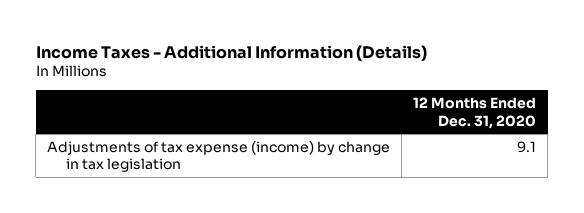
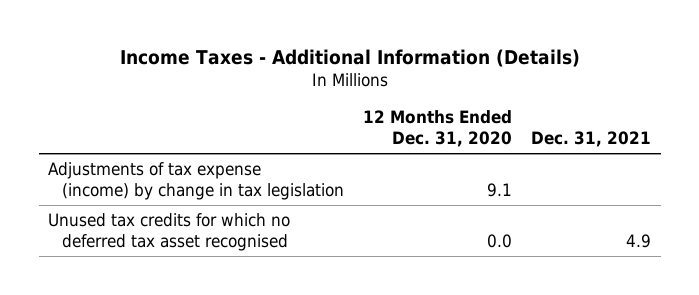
- | 12 Months Ended Dec. 31, 2020
+ | 12 Months Ended Dec. 31, 2020 | Dec. 31, 2021
+ Unused tax credits for which no deferred tax asset recognised | 0.0 | 4.9

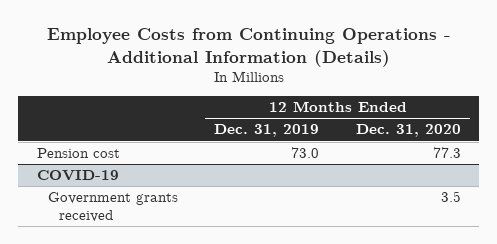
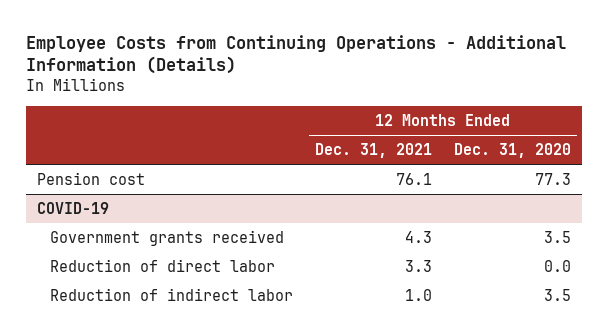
- | 12 Months Ended Dec. 31, 2019 | 12 Months Ended Dec. 31, 2020
+ | 12 Months Ended Dec. 31, 2021 | 12 Months Ended Dec. 31, 2020
@ COVID-19
+ Reduction of direct labor | 3.3 | 0.0
+ Reduction of indirect labor | 1.0 | 3.5

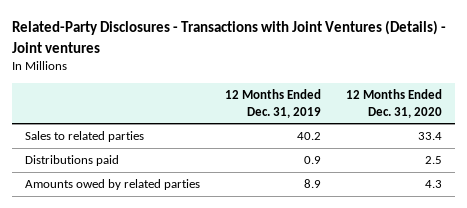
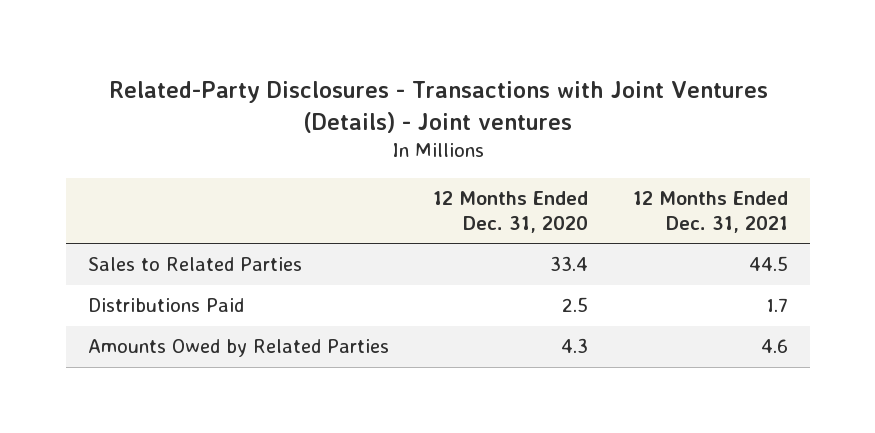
- | 12 Months Ended Dec. 31, 2019 | 12 Months Ended Dec. 31, 2020
+ | 12 Months Ended Dec. 31, 2020 | 12 Months Ended Dec. 31, 2021
- Sales to related parties | 40.2 | 33.4
- Distributions paid | 0.9 | 2.5
- Amounts owed by related parties | 8.9 | 4.3
+ Sales to Related Parties | 33.4 | 44.5
+ Distributions Paid | 2.5 | 1.7
+ Amounts Owed by Related Parties | 4.3 | 4.6

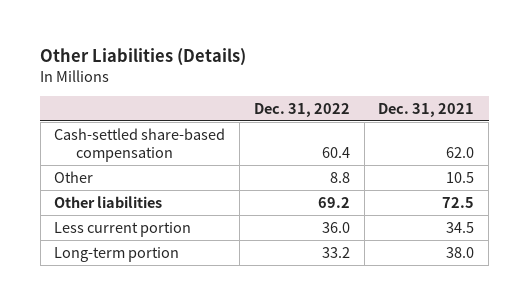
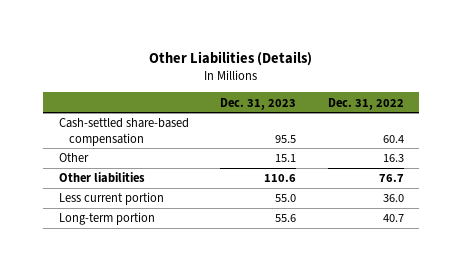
- | Dec. 31, 2022 | Dec. 31, 2021
+ | Dec. 31, 2023 | Dec. 31, 2022
- Other | 8.8 | 10.5
- Other liabilities | 69.2 | 72.5
+ Other | 15.1 | 16.3
+ Other liabilities | 110.6 | 76.7
- Long-term portion | 33.2 | 38.0
+ Long-term portion | 55.6 | 40.7

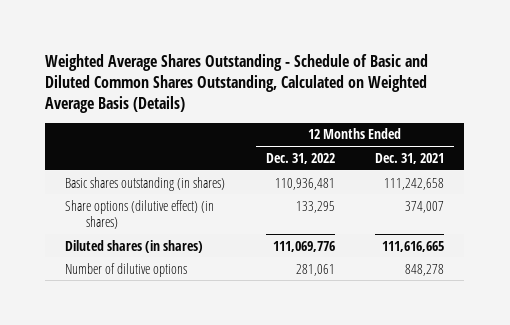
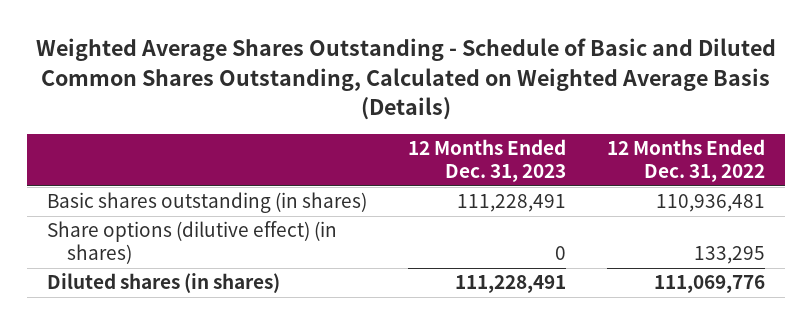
- | 12 Months Ended Dec. 31, 2022 | 12 Months Ended Dec. 31, 2021
+ | 12 Months Ended Dec. 31, 2023 | 12 Months Ended Dec. 31, 2022
- Number of dilutive options | 281,061 | 848,278

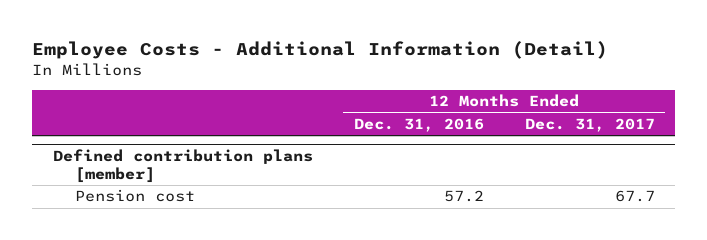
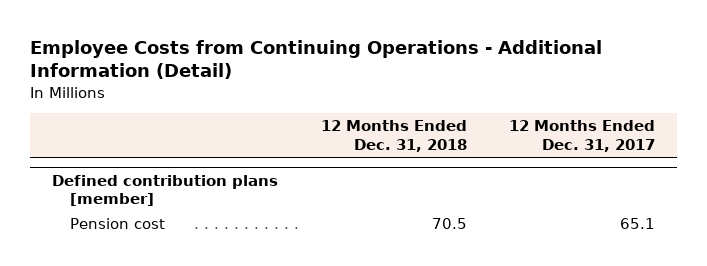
- Employee Costs - Additional Information (Detail)
+ Employee Costs from Continuing Operations - Additional Information (Detail)
- | 12 Months Ended Dec. 31, 2016 | 12 Months Ended Dec. 31, 2017
+ | 12 Months Ended Dec. 31, 2018 | 12 Months Ended Dec. 31, 2017
@ Defined contribution plans [member]
- Pension cost | 57.2 | 67.7
+ Pension cost | 70.5 | 65.1

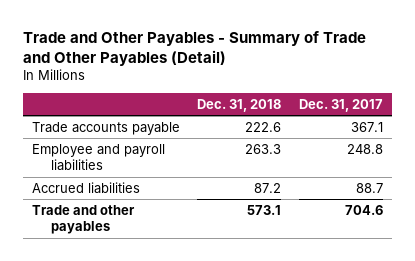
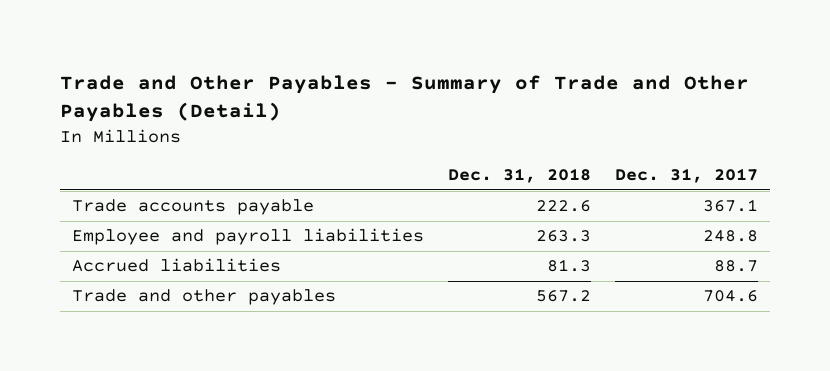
- Accrued liabilities | 87.2 | 88.7
- Trade and other payables | 573.1 | 704.6
+ Accrued liabilities | 81.3 | 88.7
+ Trade and other payables | 567.2 | 704.6

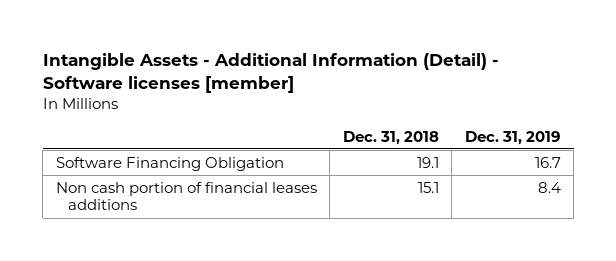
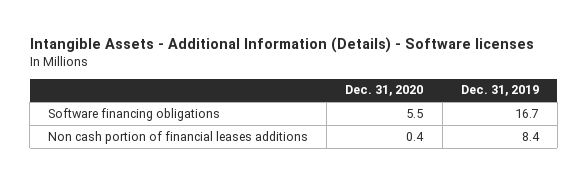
- Intangible Assets - Additional Information (Detail) - Software licenses [member]
+ Intangible Assets - Additional Information (Details) - Software licenses
- | Dec. 31, 2018 | Dec. 31, 2019
+ | Dec. 31, 2020 | Dec. 31, 2019
- Software Financing Obligation | 19.1 | 16.7
+ Software financing obligations | 5.5 | 16.7

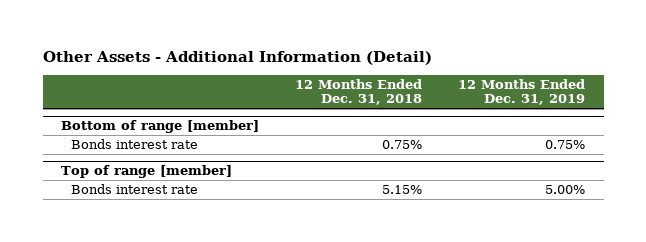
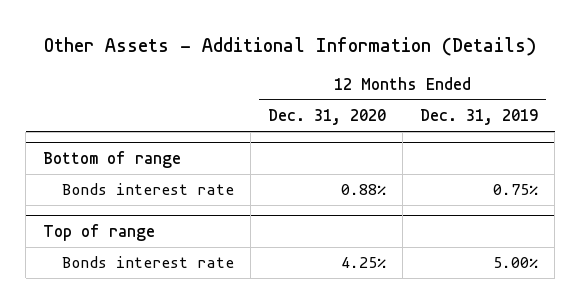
- Other Assets - Additional Information (Detail)
+ Other Assets - Additional Information (Details)
- | 12 Months Ended Dec. 31, 2018 | 12 Months Ended Dec. 31, 2019
+ | 12 Months Ended Dec. 31, 2020 | 12 Months Ended Dec. 31, 2019
- Bottom of range [member]
+ Bottom of range
- Top of range [member]
+ Top of range

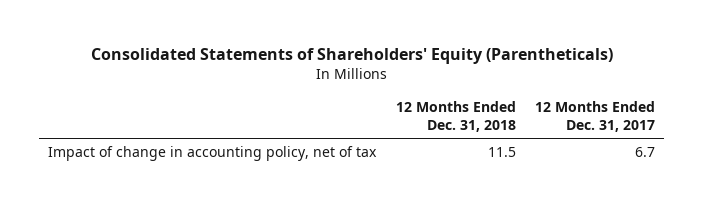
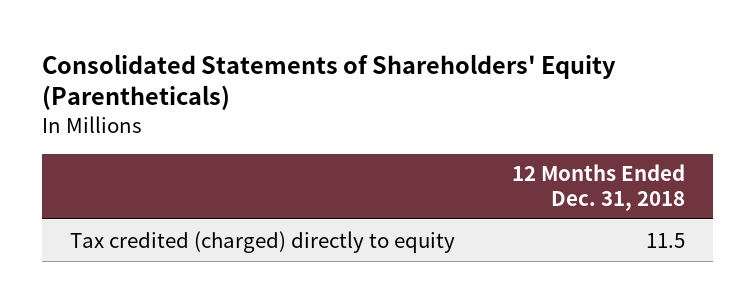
- | 12 Months Ended Dec. 31, 2018 | 12 Months Ended Dec. 31, 2017
+ | 12 Months Ended Dec. 31, 2018
- Impact of change in accounting policy, net of tax | 11.5 | 6.7
+ Tax credited (charged) directly to equity | 11.5

